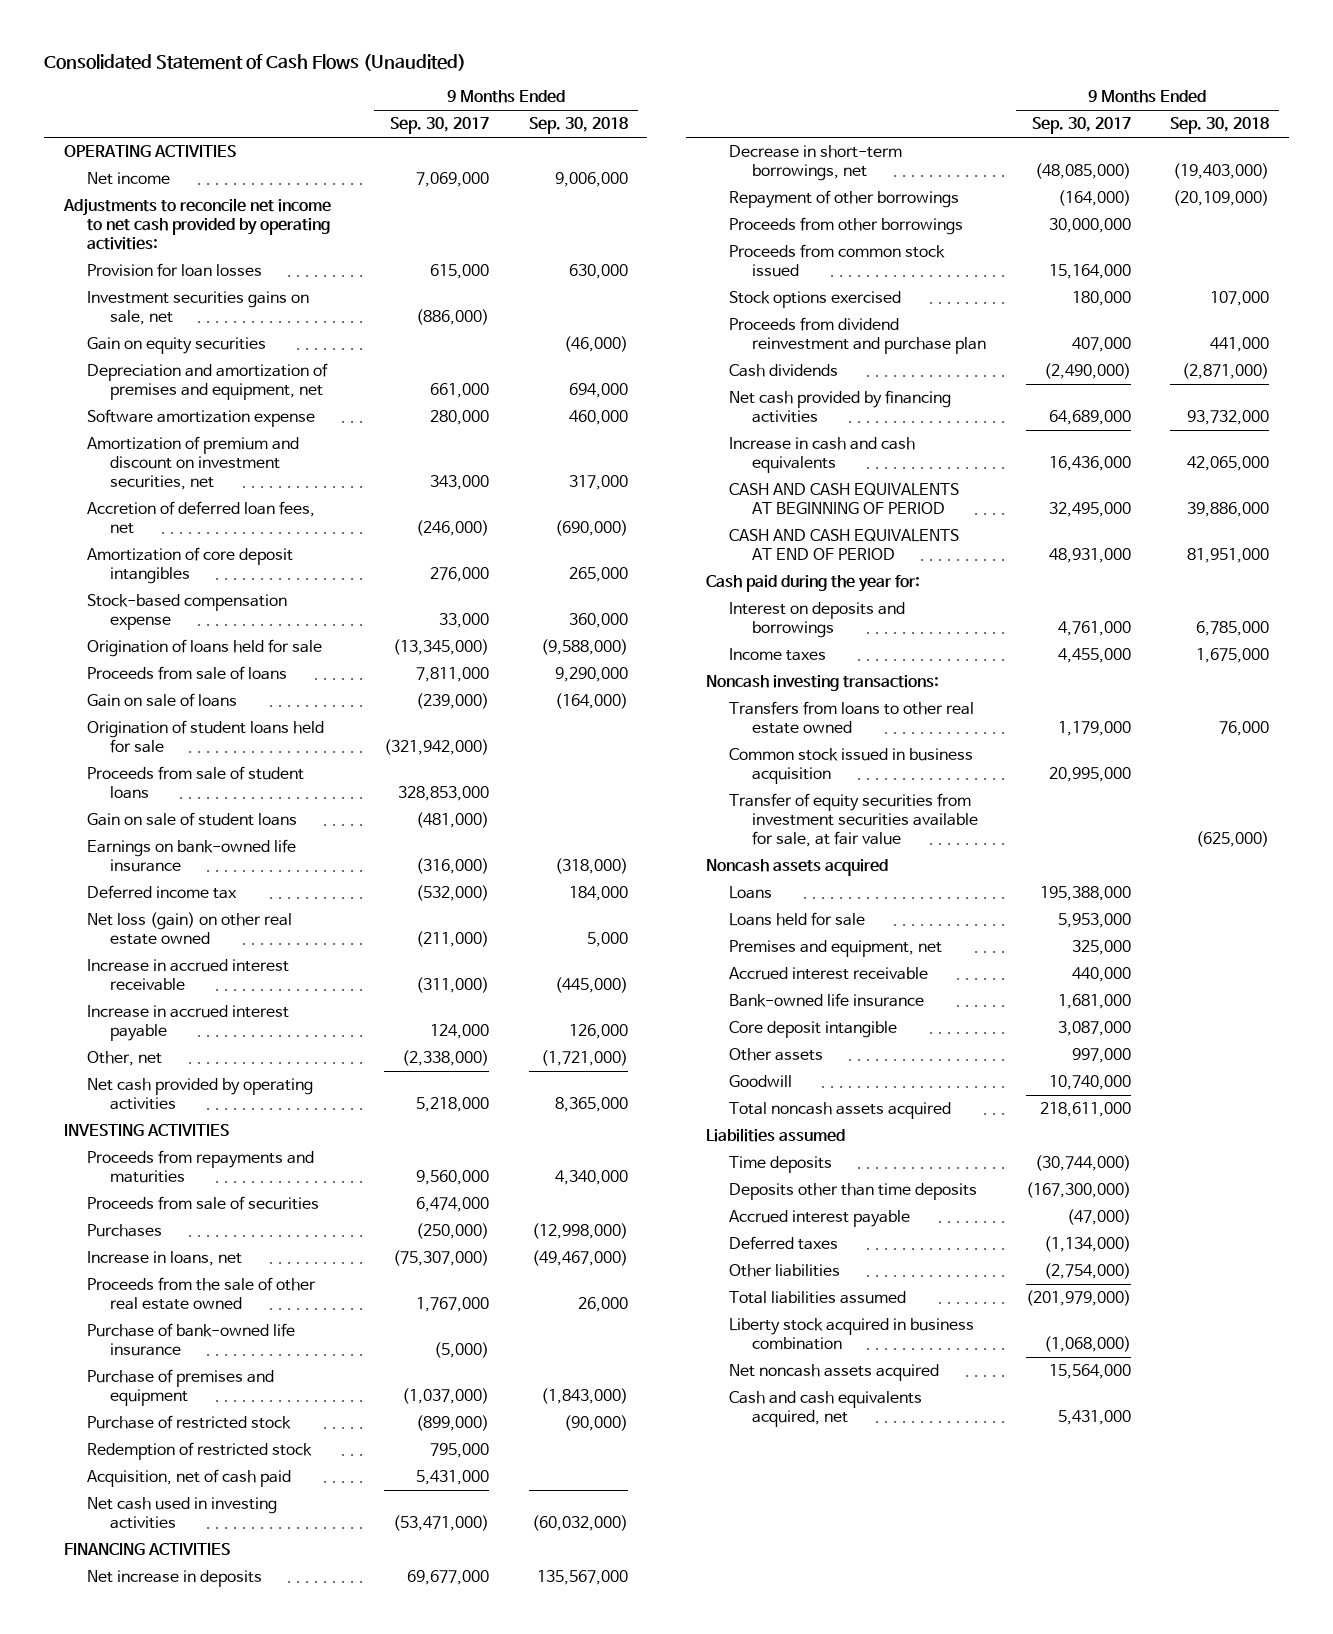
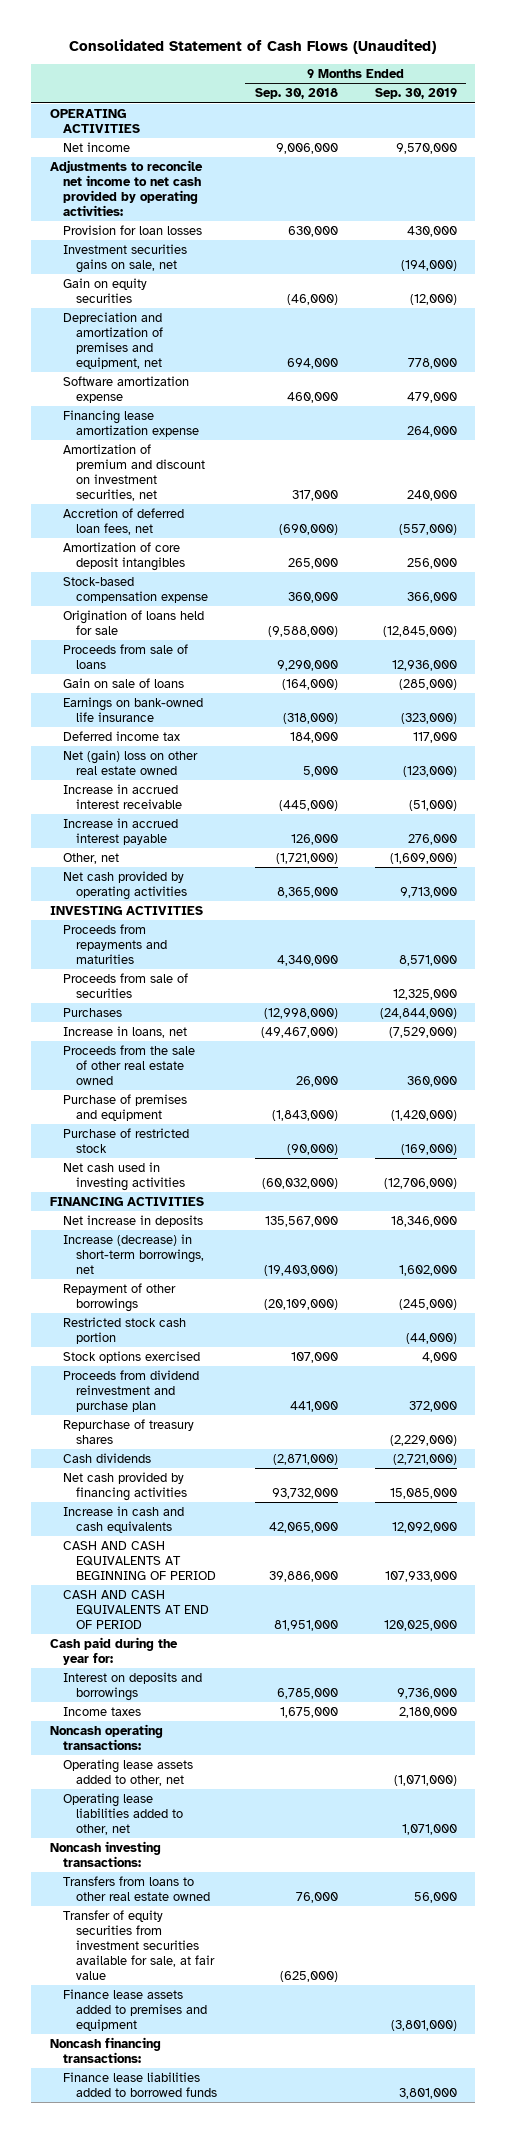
- | 9 Months Ended Sep. 30, 2017 | 9 Months Ended Sep. 30, 2018
+ | 9 Months Ended Sep. 30, 2018 | 9 Months Ended Sep. 30, 2019
+ Financing lease amortization expense | | 264,000
- Origination of student loans held for sale | (321,942,000) |
- Proceeds from sale of student loans | 328,853,000 |
- Gain on sale of student loans | (481,000) |
- Net loss (gain) on other real estate owned | (211,000) | 5,000
+ Net (gain) loss on other real estate owned | 5,000 | (123,000)
- Purchase of bank-owned life insurance | (5,000) |
- Redemption of restricted stock | 795,000 |
- Acquisition, net of cash paid | 5,431,000 |
- Decrease in short-term borrowings, net | (48,085,000) | (19,403,000)
+ Increase (decrease) in short-term borrowings, net | (19,403,000) | 1,602,000
- Proceeds from other borrowings | 30,000,000 |
- Proceeds from common stock issued | 15,164,000 |
+ Restricted stock cash portion | | (44,000)
+ Repurchase of treasury shares | | (2,229,000)
+ Noncash operating transactions:
+ Operating lease assets added to other, net | | (1,071,000)
+ Operating lease liabilities added to other, net | | 1,071,000
- Common stock issued in business acquisition | 20,995,000 |
- Noncash assets acquired
- Loans | 195,388,000 |
- Loans held for sale | 5,953,000 |
- Premises and equipment, net | 325,000 |
- Accrued interest receivable | 440,000 |
- Bank-owned life insurance | 1,681,000 |
- Core deposit intangible | 3,087,000 |
- Other assets | 997,000 |
- Goodwill | 10,740,000 |
- Total noncash assets acquired | 218,611,000 |
- Liabilities assumed
- Time deposits | (30,744,000) |
- Deposits other than time deposits | (167,300,000) |
- Accrued interest payable | (47,000) |
- Deferred taxes | (1,134,000) |
- Other liabilities | (2,754,000) |
- Total liabilities assumed | (201,979,000) |
- Liberty stock acquired in business combination | (1,068,000) |
- Net noncash assets acquired | 15,564,000 |
- Cash and cash equivalents acquired, net | 5,431,000 |
+ Finance lease assets added to premises and equipment | | (3,801,000)
+ Noncash financing transactions:
+ Finance lease liabilities added to borrowed funds | | 3,801,000

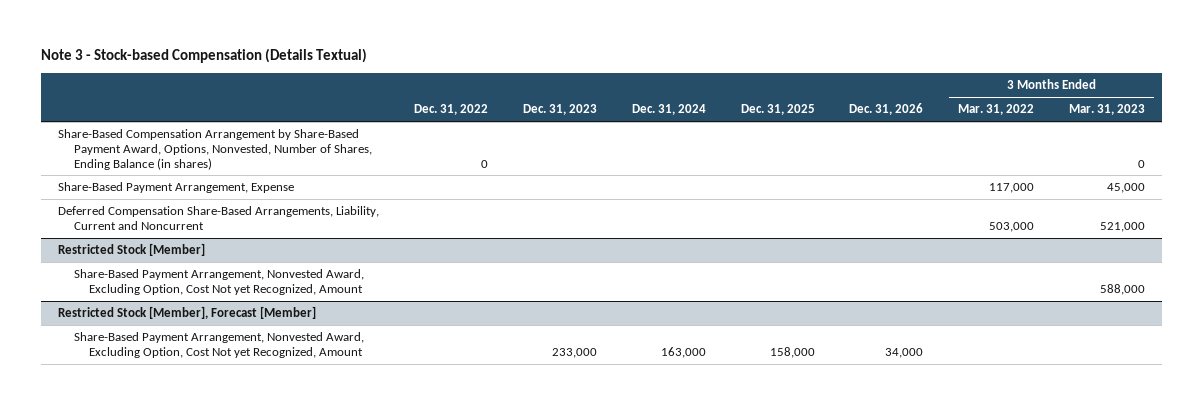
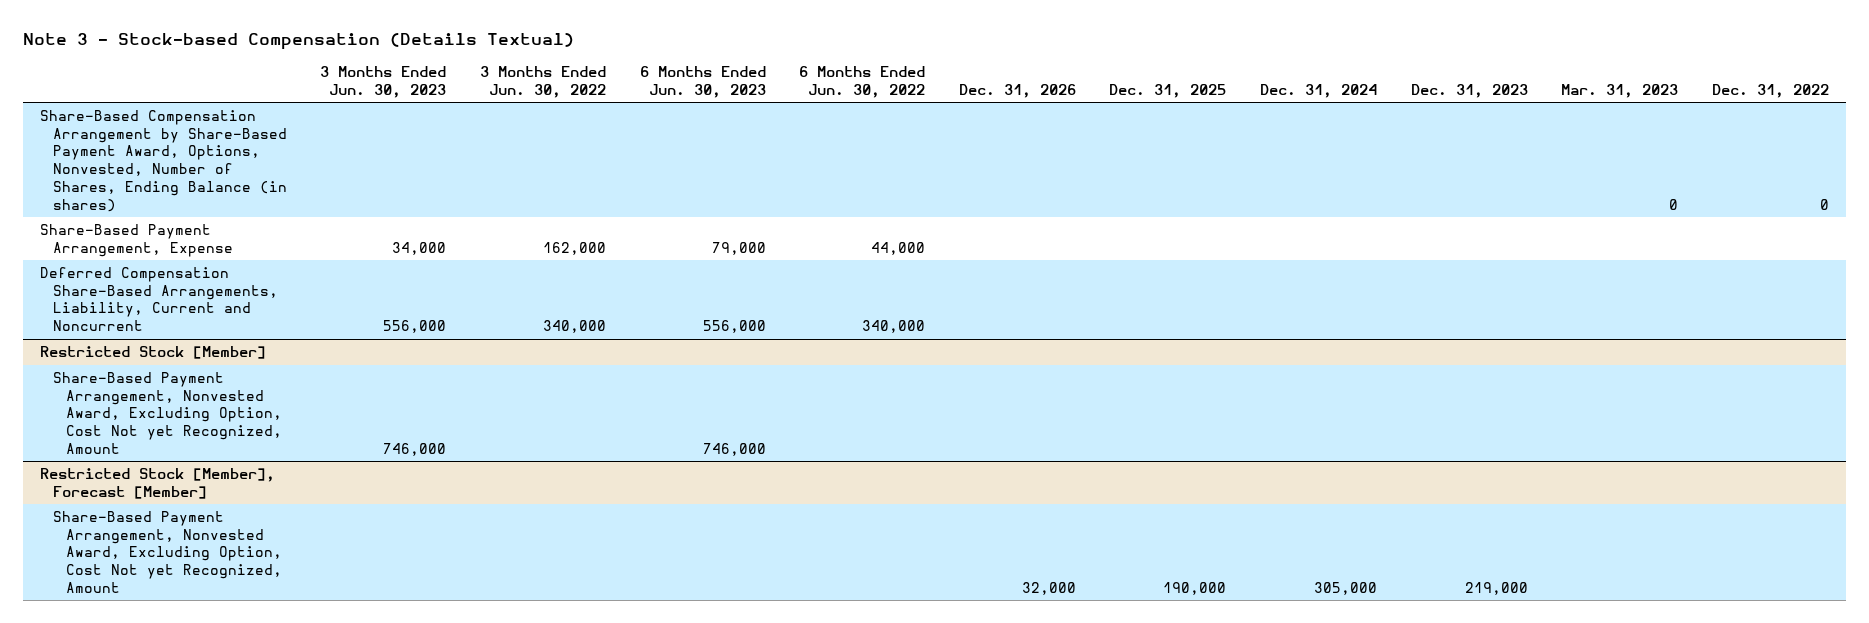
- | Dec. 31, 2022 | Dec. 31, 2023 | Dec. 31, 2024 | Dec. 31, 2025 | Dec. 31, 2026 | 3 Months Ended Mar. 31, 2022 | 3 Months Ended Mar. 31, 2023
+ | 3 Months Ended Jun. 30, 2023 | 3 Months Ended Jun. 30, 2022 | 6 Months Ended Jun. 30, 2023 | 6 Months Ended Jun. 30, 2022 | Dec. 31, 2026 | Dec. 31, 2025 | Dec. 31, 2024 | Dec. 31, 2023 | Mar. 31, 2023 | Dec. 31, 2022
@ Restricted Stock [Member], Forecast [Member]
- Share-Based Payment Arrangement, Nonvested Award, Excluding Option, Cost Not yet Recognized, Amount | | 233,000 | 163,000 | 158,000 | 34,000 | |
+ Share-Based Payment Arrangement, Nonvested Award, Excluding Option, Cost Not yet Recognized, Amount | | | | | 32,000 | 190,000 | 305,000 | 219,000 | |

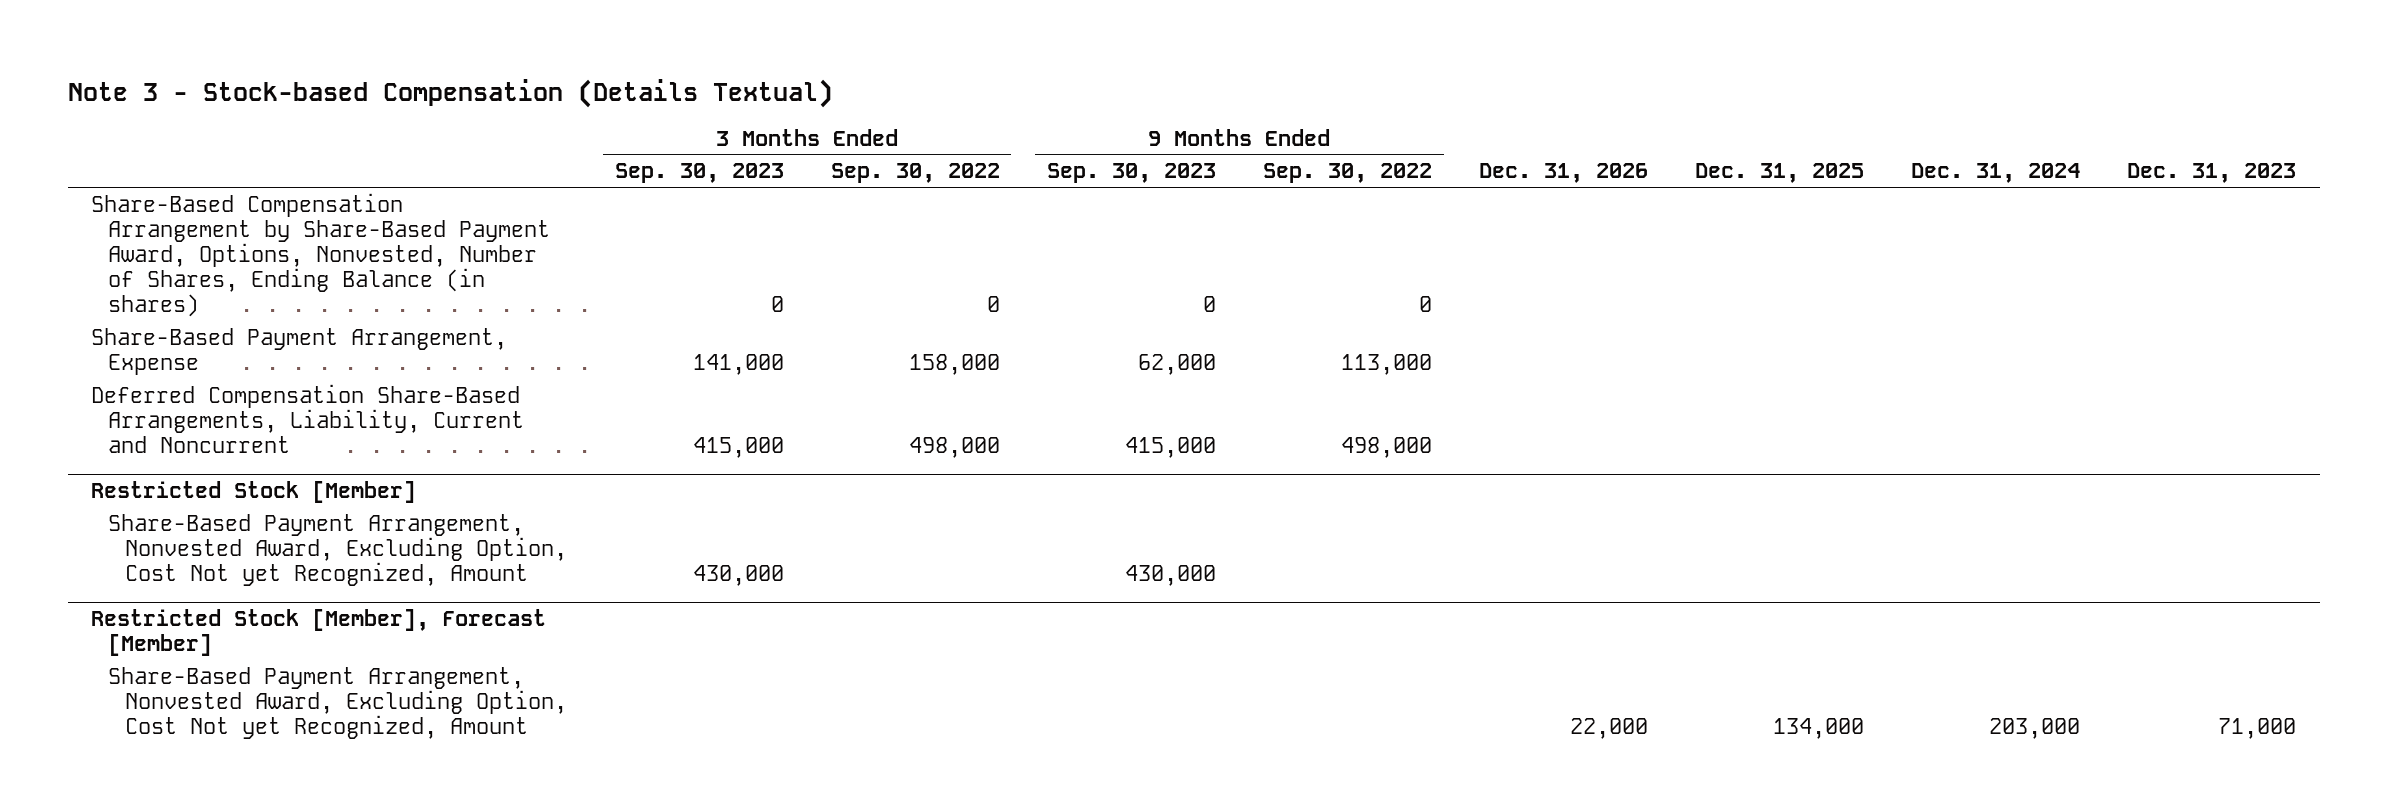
- | 3 Months Ended Jun. 30, 2023 | 3 Months Ended Jun. 30, 2022 | 6 Months Ended Jun. 30, 2023 | 6 Months Ended Jun. 30, 2022 | Dec. 31, 2026 | Dec. 31, 2025 | Dec. 31, 2024 | Dec. 31, 2023 | Mar. 31, 2023 | Dec. 31, 2022
+ | 3 Months Ended Sep. 30, 2023 | 3 Months Ended Sep. 30, 2022 | 9 Months Ended Sep. 30, 2023 | 9 Months Ended Sep. 30, 2022 | Dec. 31, 2026 | Dec. 31, 2025 | Dec. 31, 2024 | Dec. 31, 2023
@ Restricted Stock [Member], Forecast [Member]
- Share-Based Payment Arrangement, Nonvested Award, Excluding Option, Cost Not yet Recognized, Amount | | | | | 32,000 | 190,000 | 305,000 | 219,000 | |
+ Share-Based Payment Arrangement, Nonvested Award, Excluding Option, Cost Not yet Recognized, Amount | | | | | 22,000 | 134,000 | 203,000 | 71,000

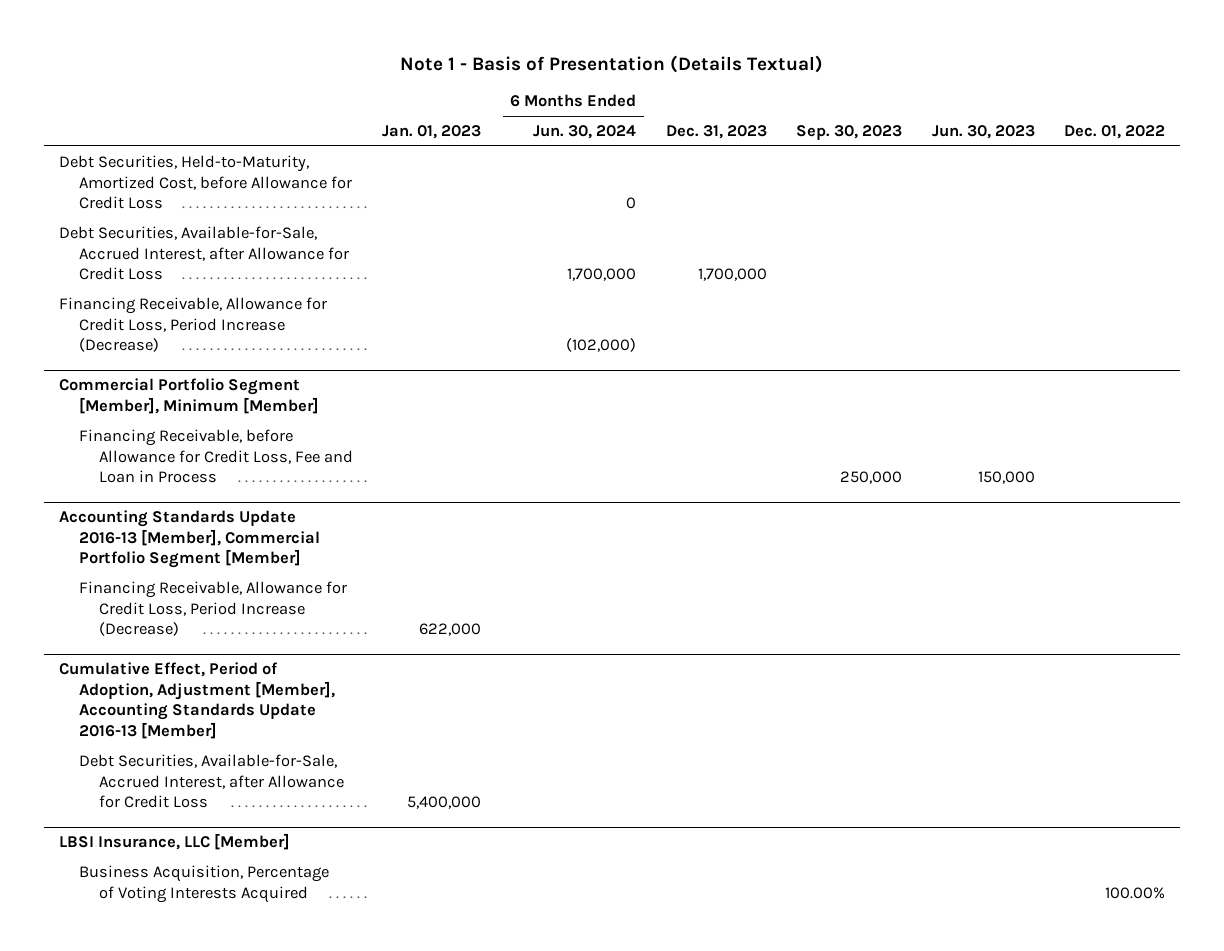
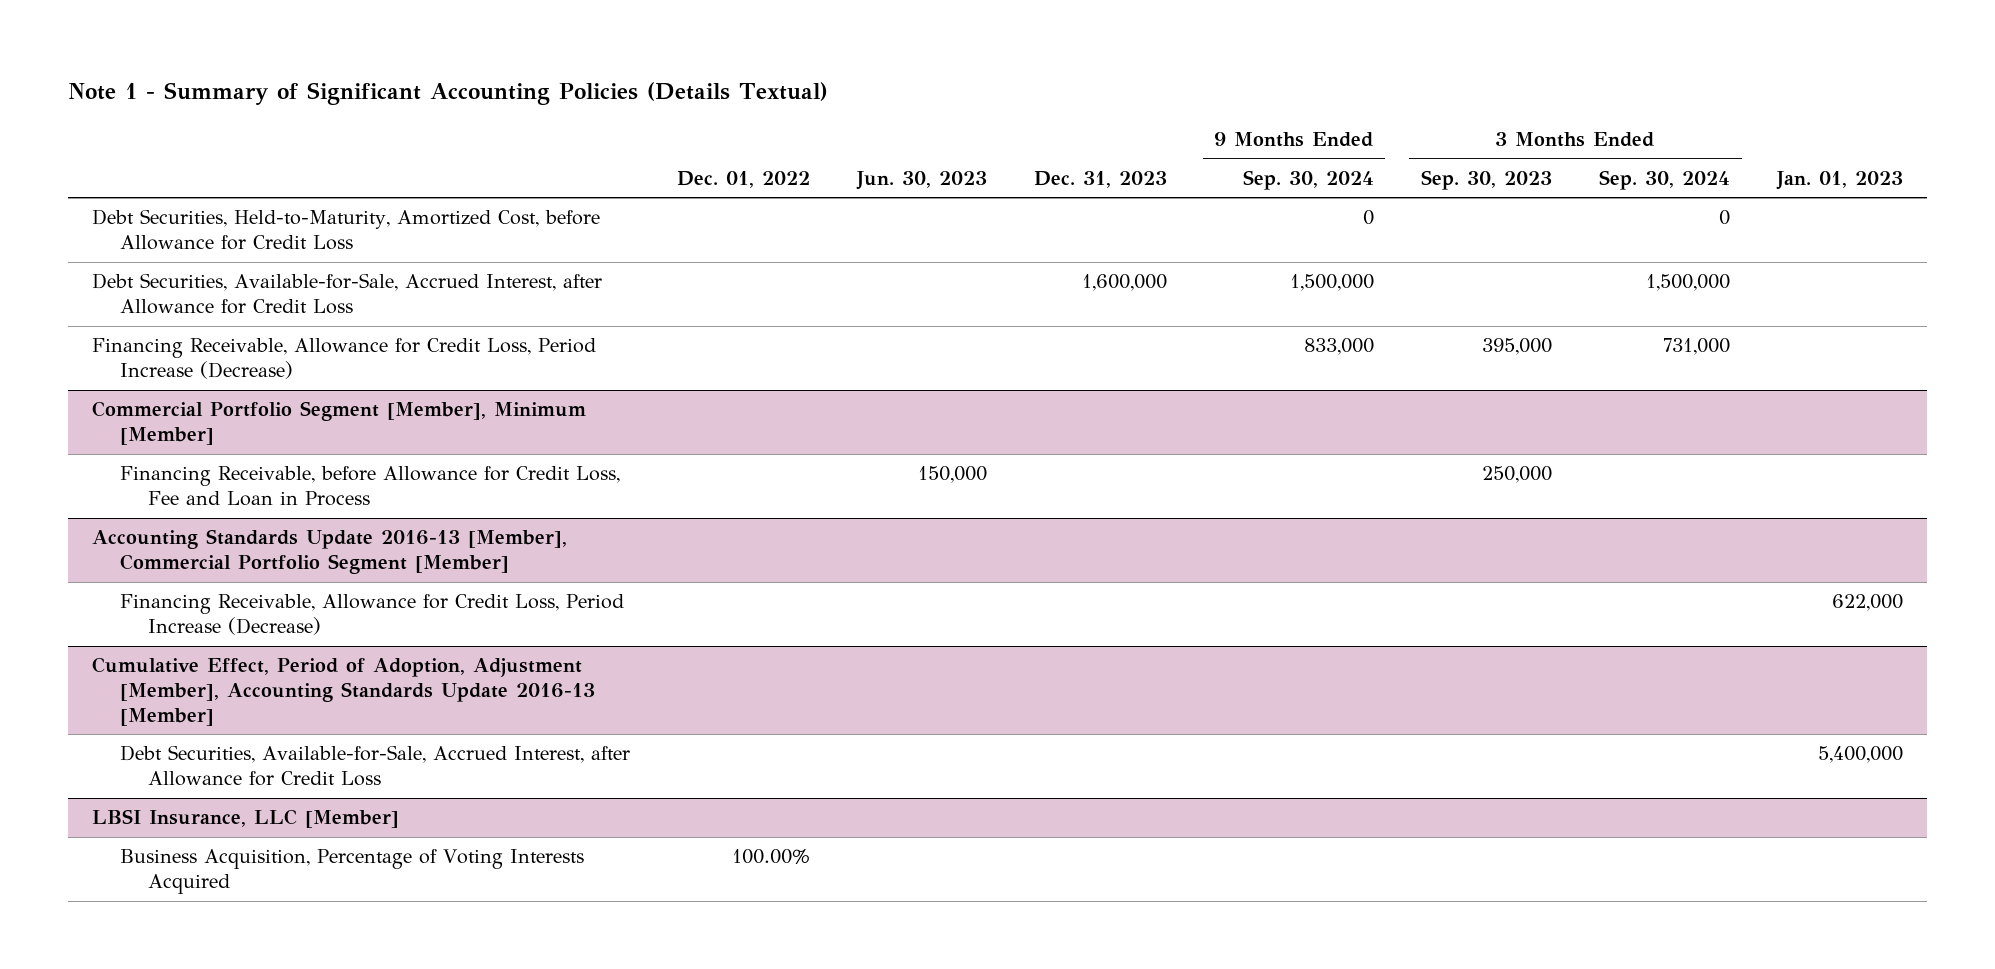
- Note 1 - Basis of Presentation (Details Textual)
+ Note 1 - Summary of Significant Accounting Policies (Details Textual)
- | Jan. 01, 2023 | 6 Months Ended Jun. 30, 2024 | Dec. 31, 2023 | Sep. 30, 2023 | Jun. 30, 2023 | Dec. 01, 2022
+ | Dec. 01, 2022 | Jun. 30, 2023 | Dec. 31, 2023 | 9 Months Ended Sep. 30, 2024 | 3 Months Ended Sep. 30, 2023 | 3 Months Ended Sep. 30, 2024 | Jan. 01, 2023
- Debt Securities, Available-for-Sale, Accrued Interest, after Allowance for Credit Loss | | 1,700,000 | 1,700,000 | | |
+ Debt Securities, Available-for-Sale, Accrued Interest, after Allowance for Credit Loss | | | 1,600,000 | 1,500,000 | | 1,500,000 |

